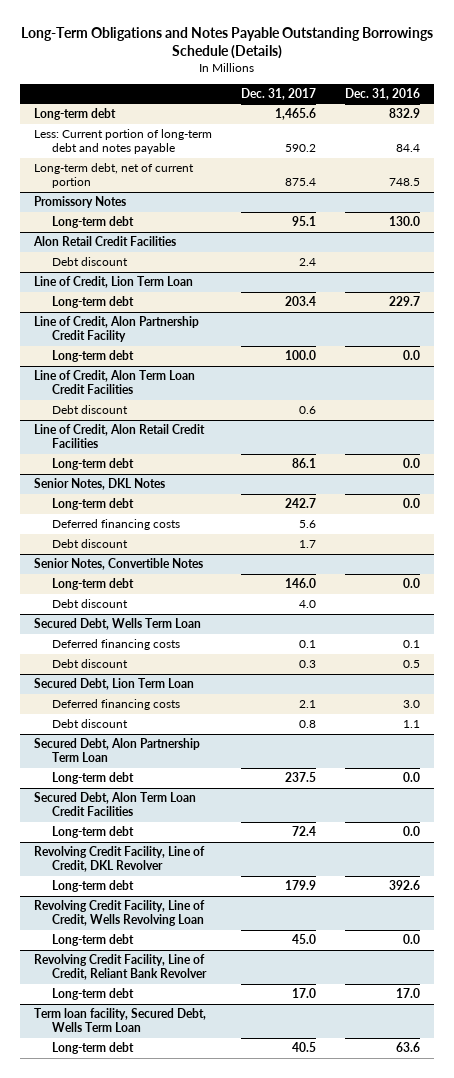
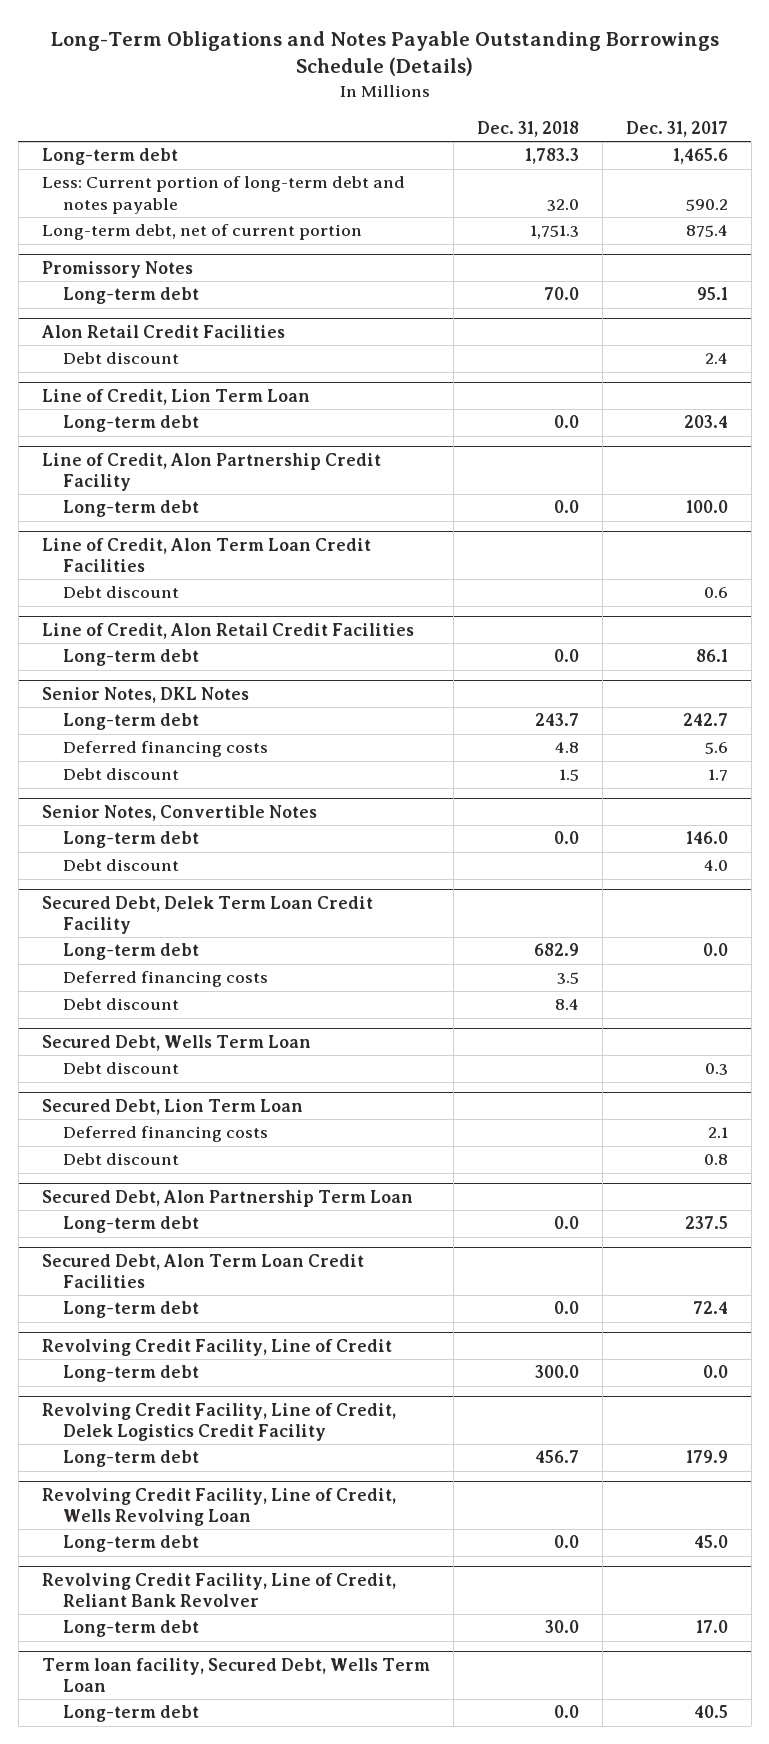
- | Dec. 31, 2017 | Dec. 31, 2016
+ | Dec. 31, 2018 | Dec. 31, 2017
+ Secured Debt, Delek Term Loan Credit Facility
+ Long-term debt | 682.9 | 0.0
+ Deferred financing costs | 3.5 |
+ Debt discount | 8.4 |
@ Secured Debt, Wells Term Loan
- Deferred financing costs | 0.1 | 0.1
- Revolving Credit Facility, Line of Credit, DKL Revolver
+ Revolving Credit Facility, Line of Credit
+ Long-term debt | 300.0 | 0.0
+ Revolving Credit Facility, Line of Credit, Delek Logistics Credit Facility

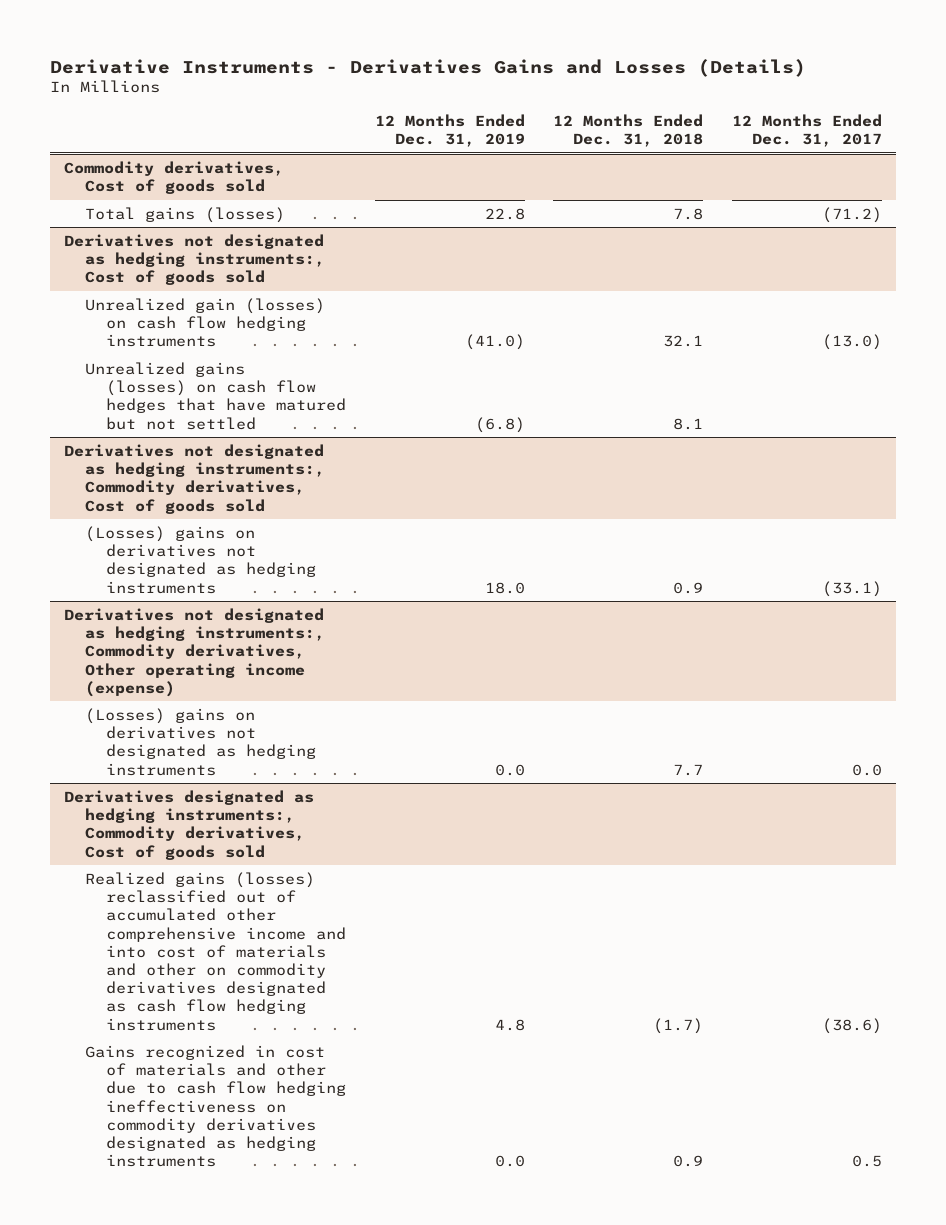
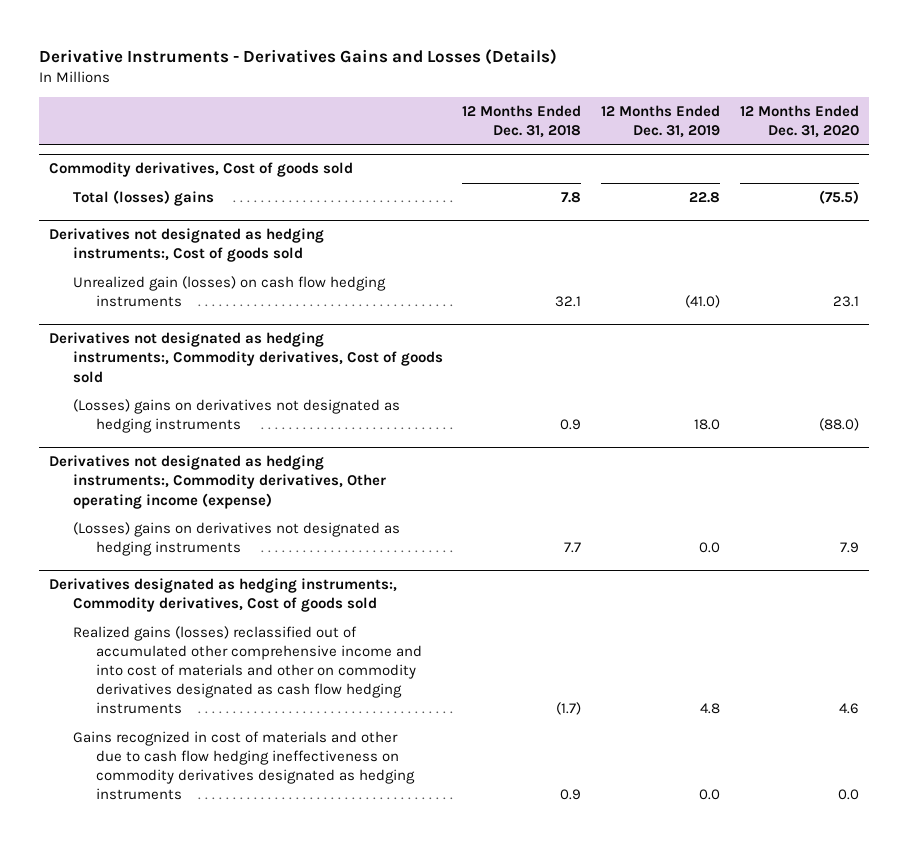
- | 12 Months Ended Dec. 31, 2019 | 12 Months Ended Dec. 31, 2018 | 12 Months Ended Dec. 31, 2017
+ | 12 Months Ended Dec. 31, 2018 | 12 Months Ended Dec. 31, 2019 | 12 Months Ended Dec. 31, 2020
@ Commodity derivatives, Cost of goods sold
- Total gains (losses) | 22.8 | 7.8 | (71.2)
+ Total (losses) gains | 7.8 | 22.8 | (75.5)
@ Derivatives not designated as hedging instruments:, Cost of goods sold
- Unrealized gains (losses) on cash flow hedges that have matured but not settled | (6.8) | 8.1 |

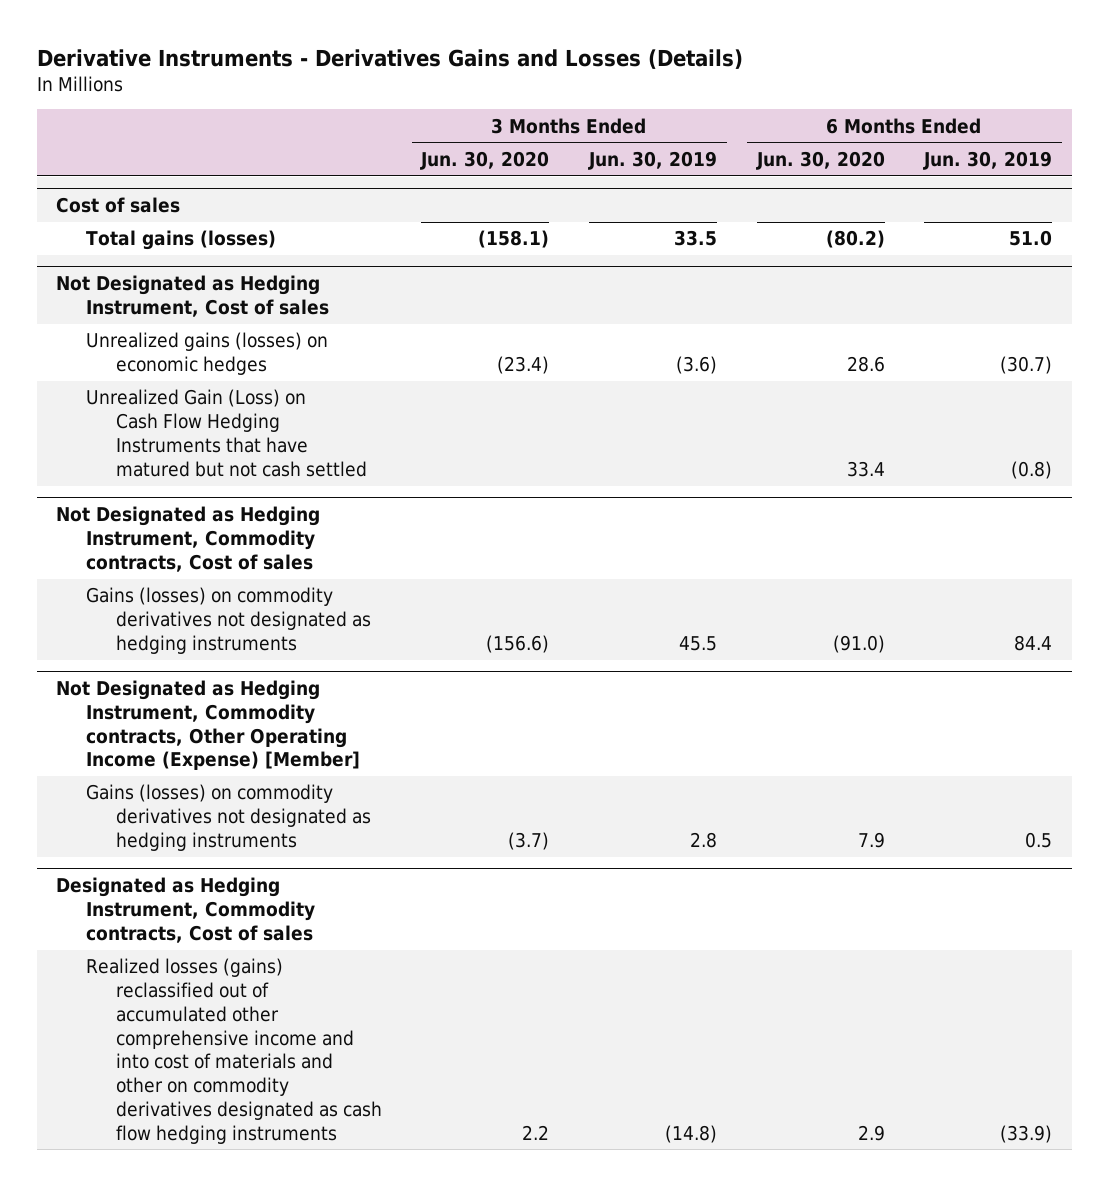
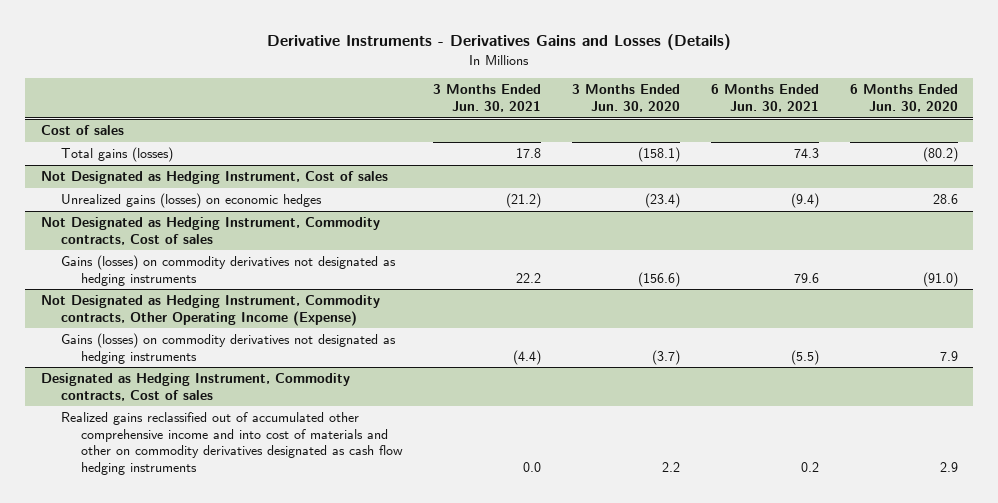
- | 3 Months Ended Jun. 30, 2020 | 3 Months Ended Jun. 30, 2019 | 6 Months Ended Jun. 30, 2020 | 6 Months Ended Jun. 30, 2019
+ | 3 Months Ended Jun. 30, 2021 | 3 Months Ended Jun. 30, 2020 | 6 Months Ended Jun. 30, 2021 | 6 Months Ended Jun. 30, 2020
@ Not Designated as Hedging Instrument, Cost of sales
- Unrealized Gain (Loss) on Cash Flow Hedging Instruments that have matured but not cash settled | | | 33.4 | (0.8)
- Not Designated as Hedging Instrument, Commodity contracts, Other Operating Income (Expense) [Member]
+ Not Designated as Hedging Instrument, Commodity contracts, Other Operating Income (Expense)
@ Designated as Hedging Instrument, Commodity contracts, Cost of sales
- Realized losses (gains) reclassified out of accumulated other comprehensive income and into cost of materials and other on commodity derivatives designated as cash flow hedging instruments | 2.2 | (14.8) | 2.9 | (33.9)
+ Realized gains reclassified out of accumulated other comprehensive income and into cost of materials and other on commodity derivatives designated as cash flow hedging instruments | 0.0 | 2.2 | 0.2 | 2.9

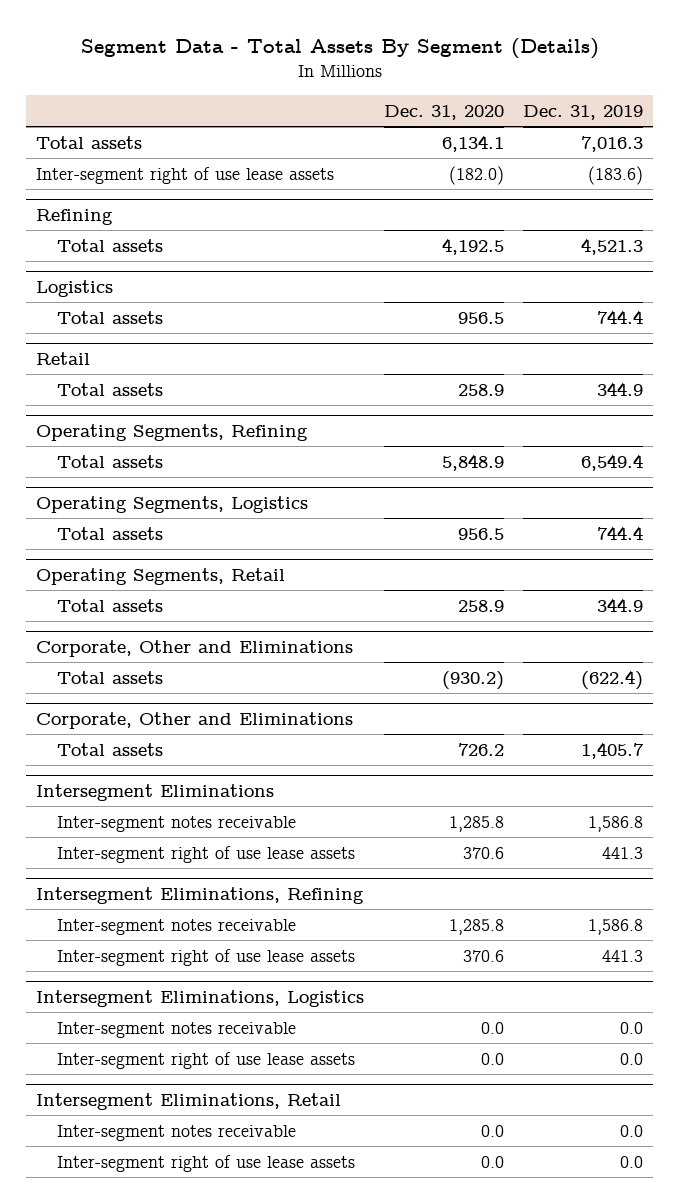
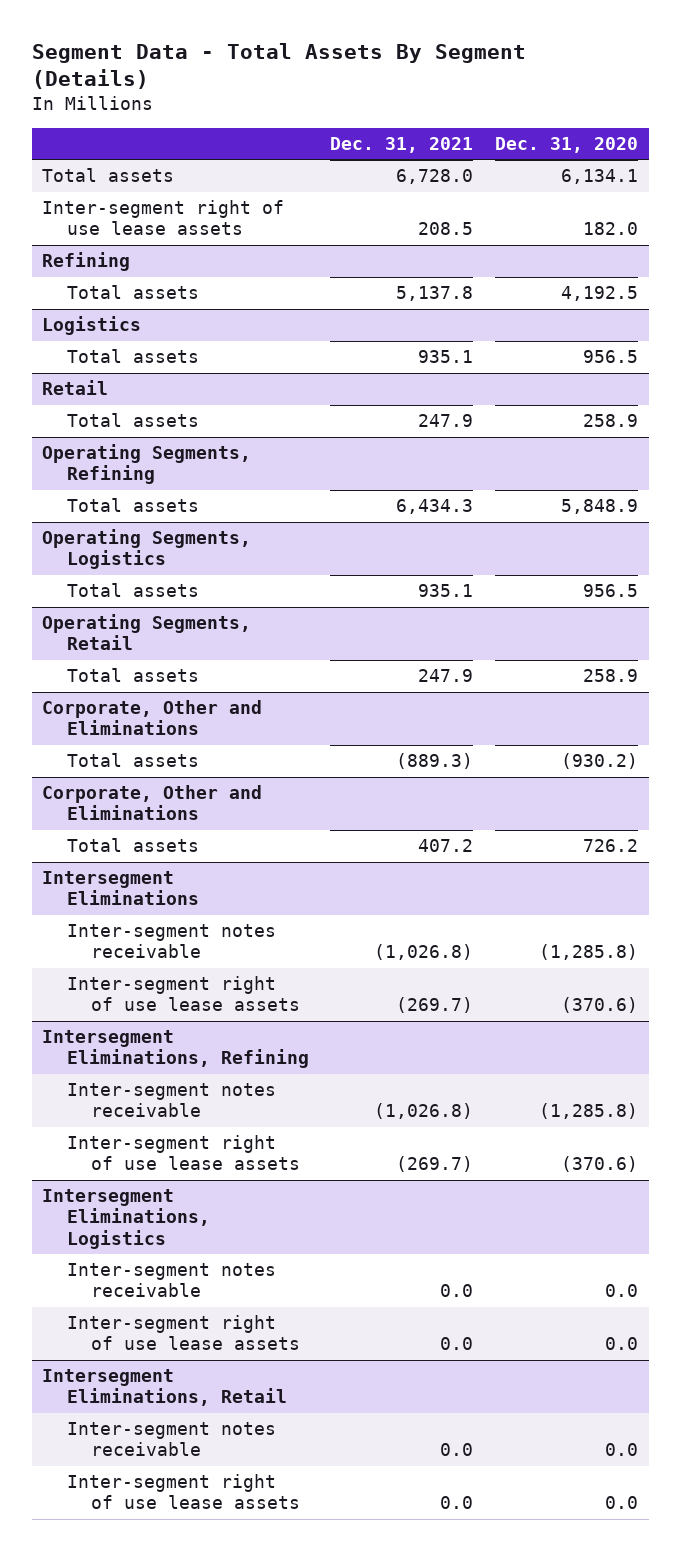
- | Dec. 31, 2020 | Dec. 31, 2019
+ | Dec. 31, 2021 | Dec. 31, 2020
- Inter-segment right of use lease assets | (182.0) | (183.6)
+ Inter-segment right of use lease assets | 208.5 | 182.0
@ Intersegment Eliminations
- Inter-segment notes receivable | 1,285.8 | 1,586.8
- Inter-segment right of use lease assets | 370.6 | 441.3
+ Inter-segment notes receivable | (1,026.8) | (1,285.8)
+ Inter-segment right of use lease assets | (269.7) | (370.6)
@ Intersegment Eliminations, Refining
- Inter-segment notes receivable | 1,285.8 | 1,586.8
- Inter-segment right of use lease assets | 370.6 | 441.3
+ Inter-segment notes receivable | (1,026.8) | (1,285.8)
+ Inter-segment right of use lease assets | (269.7) | (370.6)

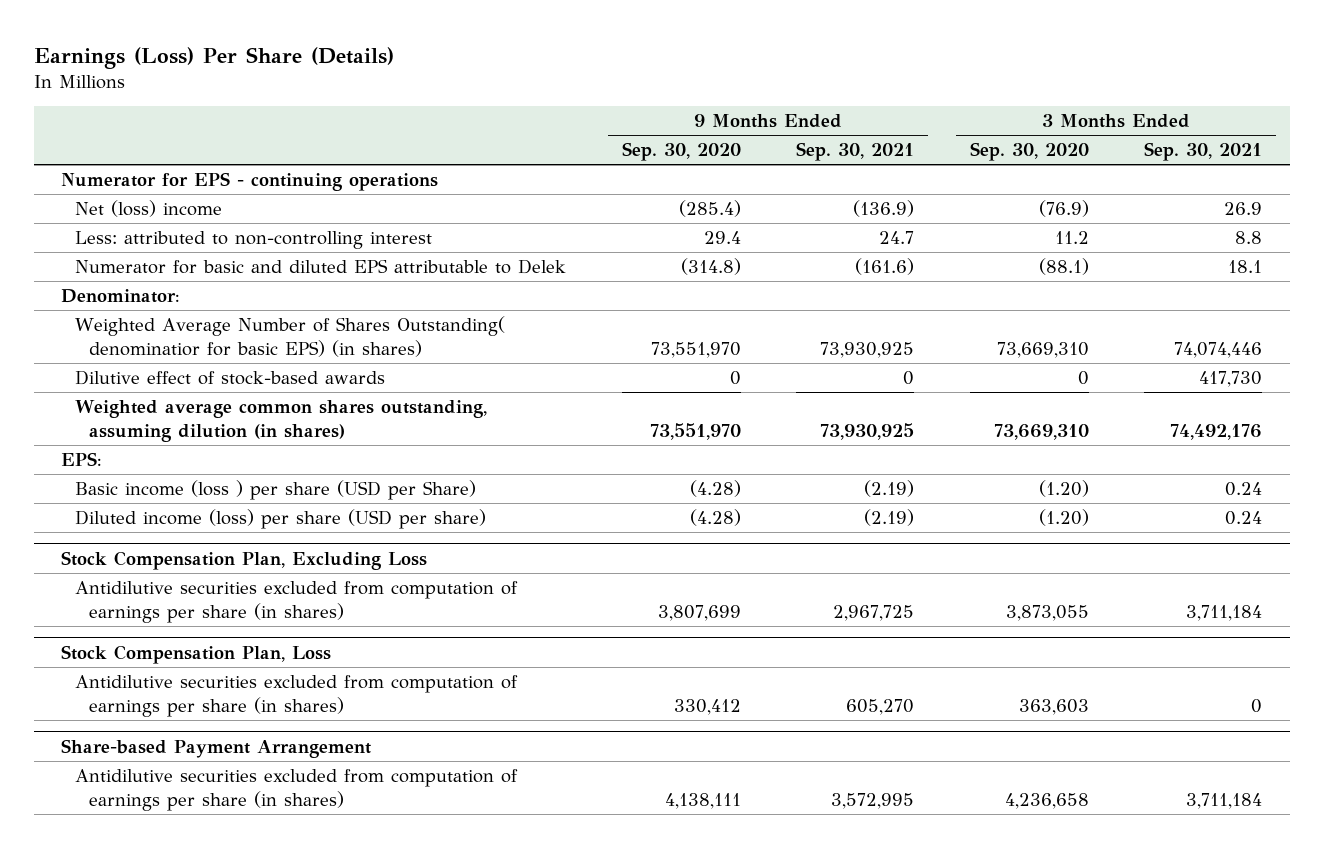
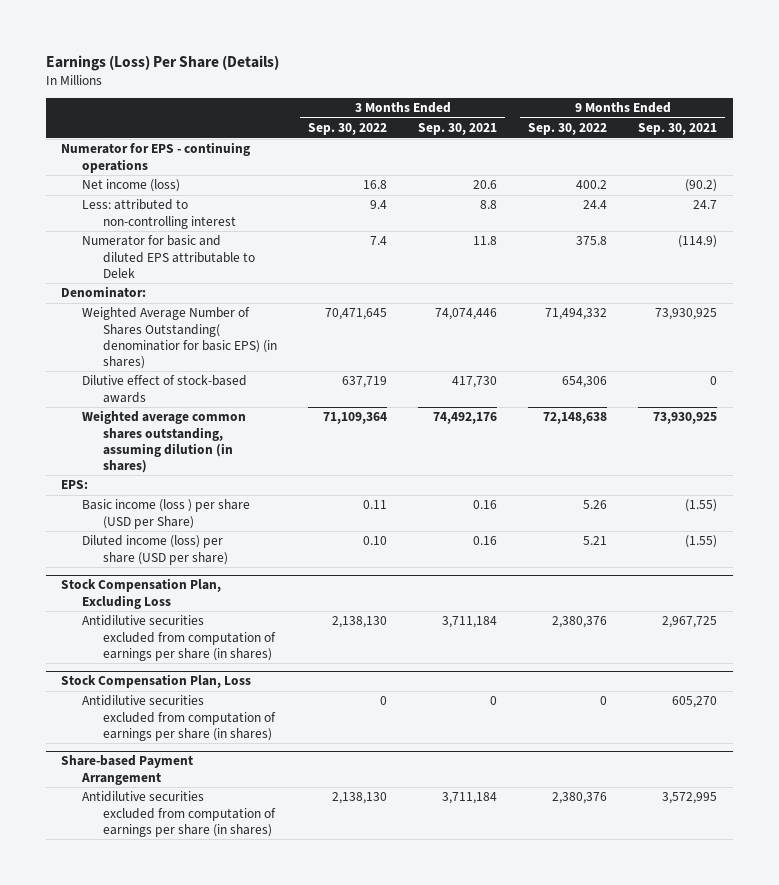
- | 9 Months Ended Sep. 30, 2020 | 9 Months Ended Sep. 30, 2021 | 3 Months Ended Sep. 30, 2020 | 3 Months Ended Sep. 30, 2021
+ | 3 Months Ended Sep. 30, 2022 | 3 Months Ended Sep. 30, 2021 | 9 Months Ended Sep. 30, 2022 | 9 Months Ended Sep. 30, 2021
- Net (loss) income | (285.4) | (136.9) | (76.9) | 26.9
+ Net income (loss) | 16.8 | 20.6 | 400.2 | (90.2)
- Numerator for basic and diluted EPS attributable to Delek | (314.8) | (161.6) | (88.1) | 18.1
+ Numerator for basic and diluted EPS attributable to Delek | 7.4 | 11.8 | 375.8 | (114.9)
- Basic income (loss ) per share (USD per Share) | (4.28) | (2.19) | (1.20) | 0.24
- Diluted income (loss) per share (USD per share) | (4.28) | (2.19) | (1.20) | 0.24
+ Basic income (loss ) per share (USD per Share) | 0.11 | 0.16 | 5.26 | (1.55)
+ Diluted income (loss) per share (USD per share) | 0.10 | 0.16 | 5.21 | (1.55)

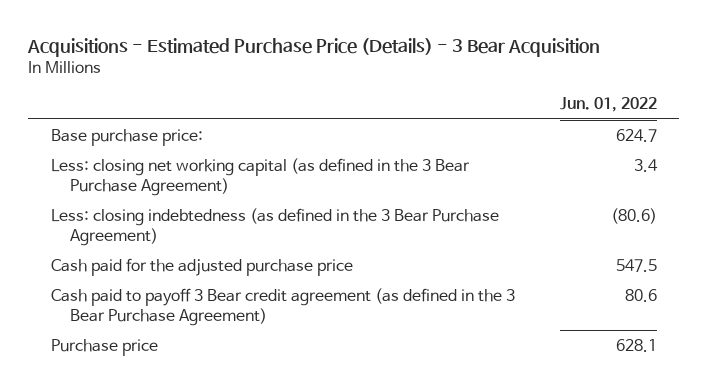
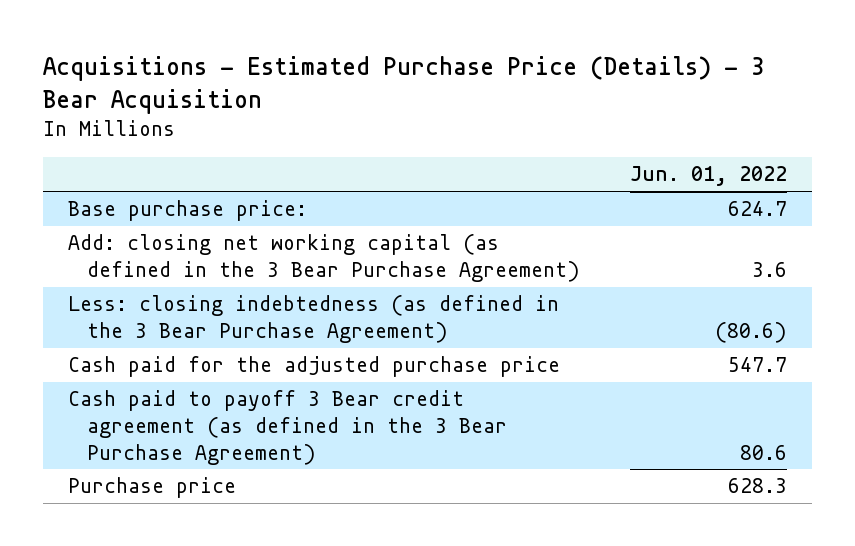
- Less: closing net working capital (as defined in the 3 Bear Purchase Agreement) | 3.4
+ Add: closing net working capital (as defined in the 3 Bear Purchase Agreement) | 3.6
- Cash paid for the adjusted purchase price | 547.5
+ Cash paid for the adjusted purchase price | 547.7
- Purchase price | 628.1
+ Purchase price | 628.3

